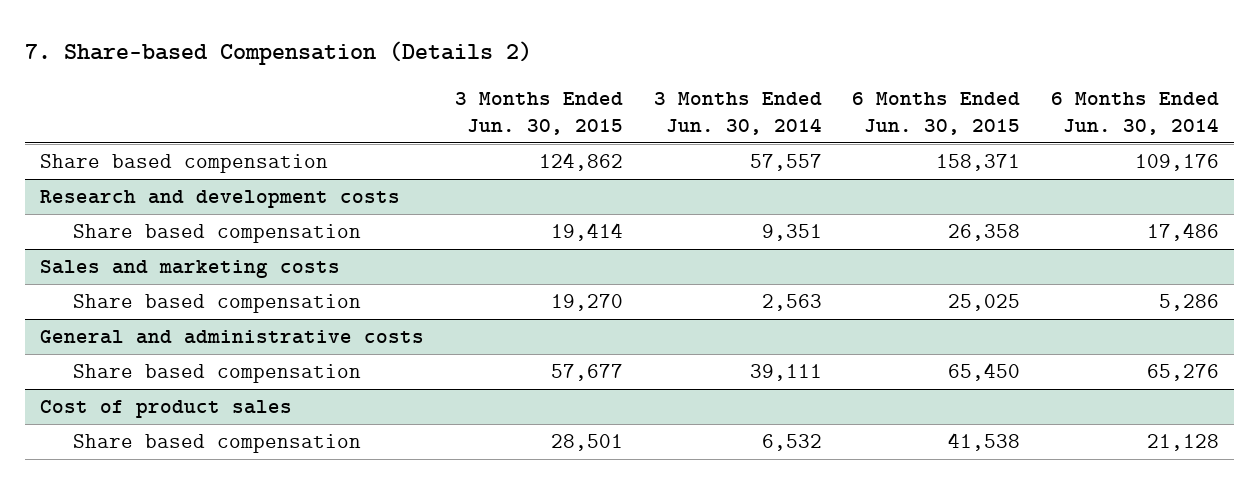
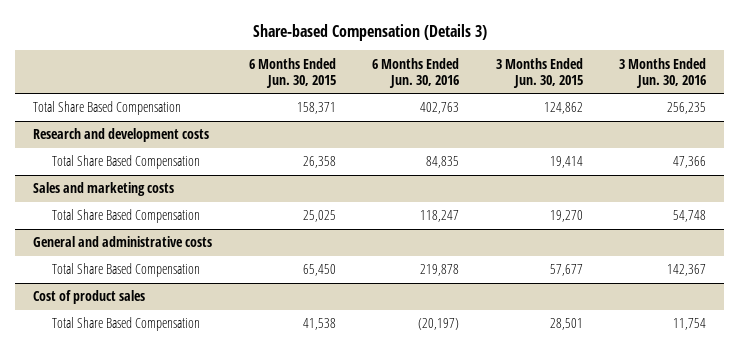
- 7. Share-based Compensation (Details 2)
+ Share-based Compensation (Details 3)
- | 3 Months Ended Jun. 30, 2015 | 3 Months Ended Jun. 30, 2014 | 6 Months Ended Jun. 30, 2015 | 6 Months Ended Jun. 30, 2014
+ | 6 Months Ended Jun. 30, 2015 | 6 Months Ended Jun. 30, 2016 | 3 Months Ended Jun. 30, 2015 | 3 Months Ended Jun. 30, 2016
- Share based compensation | 124,862 | 57,557 | 158,371 | 109,176
+ Total Share Based Compensation | 158,371 | 402,763 | 124,862 | 256,235
@ Research and development costs
- Share based compensation | 19,414 | 9,351 | 26,358 | 17,486
+ Total Share Based Compensation | 26,358 | 84,835 | 19,414 | 47,366
@ Sales and marketing costs
- Share based compensation | 19,270 | 2,563 | 25,025 | 5,286
+ Total Share Based Compensation | 25,025 | 118,247 | 19,270 | 54,748
@ General and administrative costs
- Share based compensation | 57,677 | 39,111 | 65,450 | 65,276
+ Total Share Based Compensation | 65,450 | 219,878 | 57,677 | 142,367
@ Cost of product sales
- Share based compensation | 28,501 | 6,532 | 41,538 | 21,128
+ Total Share Based Compensation | 41,538 | (20,197) | 28,501 | 11,754

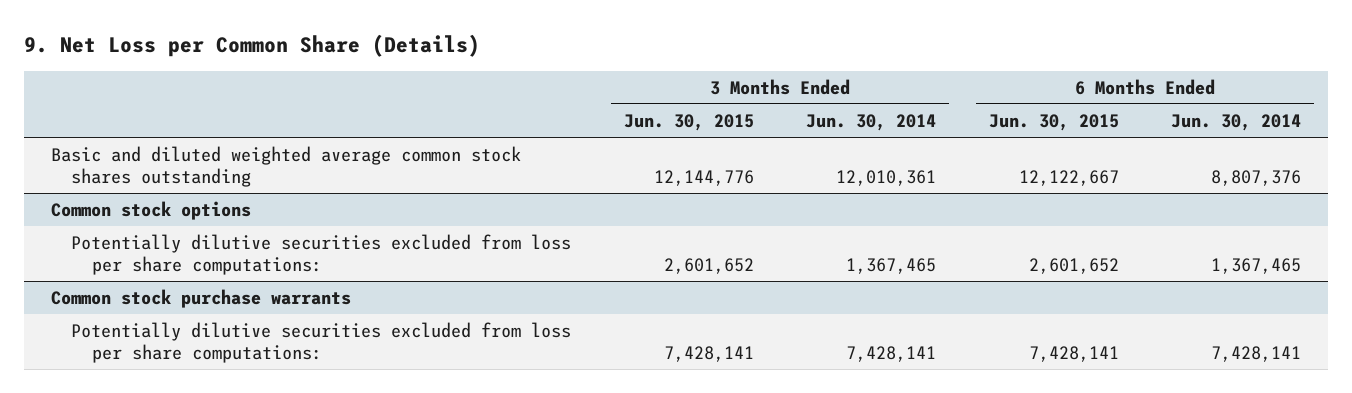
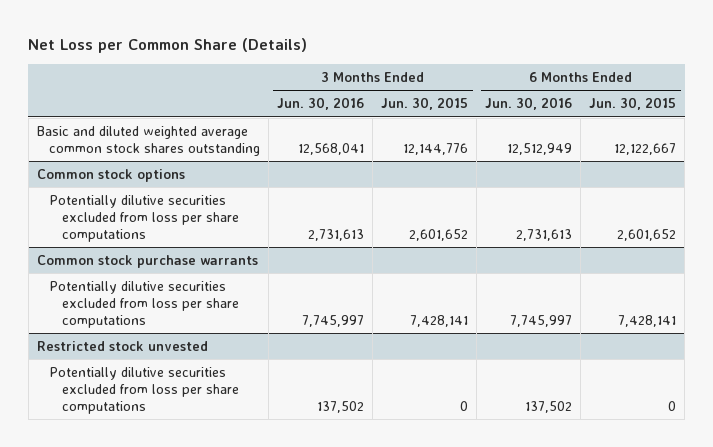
- 9. Net Loss per Common Share (Details)
+ Net Loss per Common Share (Details)
- | 3 Months Ended Jun. 30, 2015 | 3 Months Ended Jun. 30, 2014 | 6 Months Ended Jun. 30, 2015 | 6 Months Ended Jun. 30, 2014
+ | 3 Months Ended Jun. 30, 2016 | 3 Months Ended Jun. 30, 2015 | 6 Months Ended Jun. 30, 2016 | 6 Months Ended Jun. 30, 2015
@ Common stock options
- Potentially dilutive securities excluded from loss per share computations: | 2,601,652 | 1,367,465 | 2,601,652 | 1,367,465
+ Potentially dilutive securities excluded from loss per share computations | 2,731,613 | 2,601,652 | 2,731,613 | 2,601,652
@ Common stock purchase warrants
- Potentially dilutive securities excluded from loss per share computations: | 7,428,141 | 7,428,141 | 7,428,141 | 7,428,141
+ Potentially dilutive securities excluded from loss per share computations | 7,745,997 | 7,428,141 | 7,745,997 | 7,428,141
+ Restricted stock unvested
+ Potentially dilutive securities excluded from loss per share computations | 137,502 | 0 | 137,502 | 0

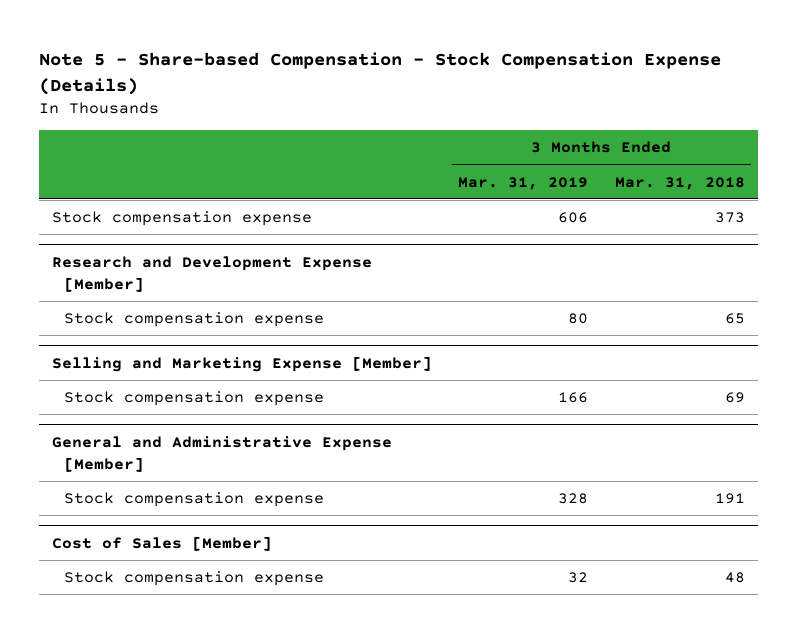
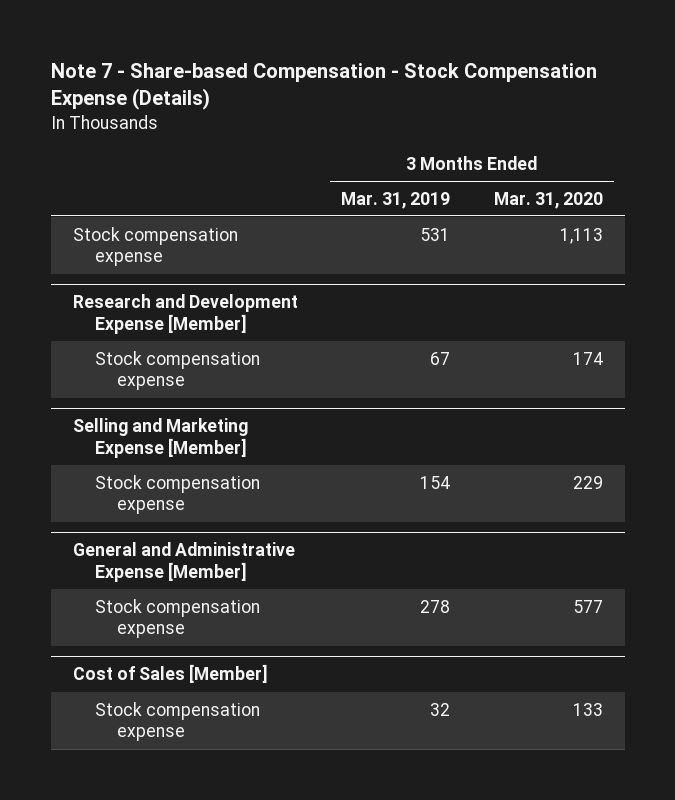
- Note 5 - Share-based Compensation - Stock Compensation Expense (Details)
+ Note 7 - Share-based Compensation - Stock Compensation Expense (Details)
- | 3 Months Ended Mar. 31, 2019 | 3 Months Ended Mar. 31, 2018
+ | 3 Months Ended Mar. 31, 2019 | 3 Months Ended Mar. 31, 2020
- Stock compensation expense | 606 | 373
+ Stock compensation expense | 531 | 1,113
@ Research and Development Expense [Member]
- Stock compensation expense | 80 | 65
+ Stock compensation expense | 67 | 174
@ Selling and Marketing Expense [Member]
- Stock compensation expense | 166 | 69
+ Stock compensation expense | 154 | 229
@ General and Administrative Expense [Member]
- Stock compensation expense | 328 | 191
+ Stock compensation expense | 278 | 577

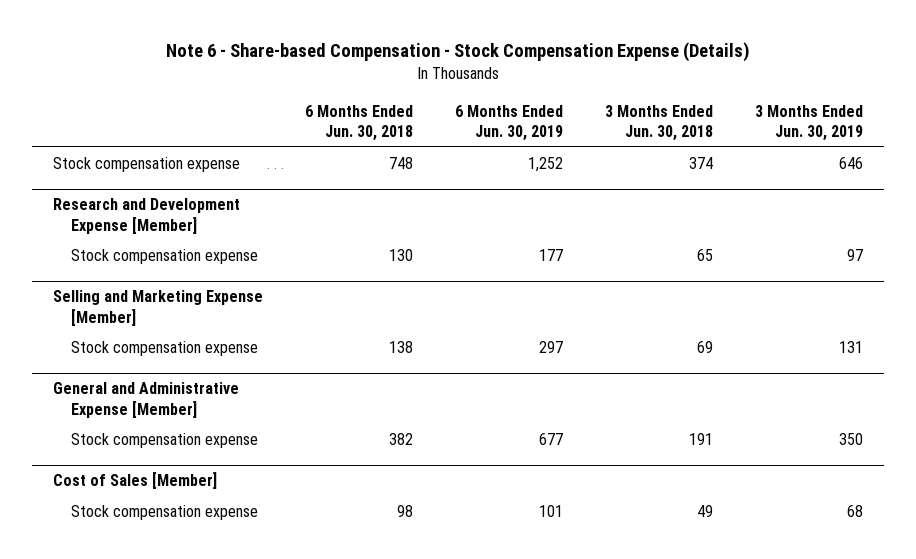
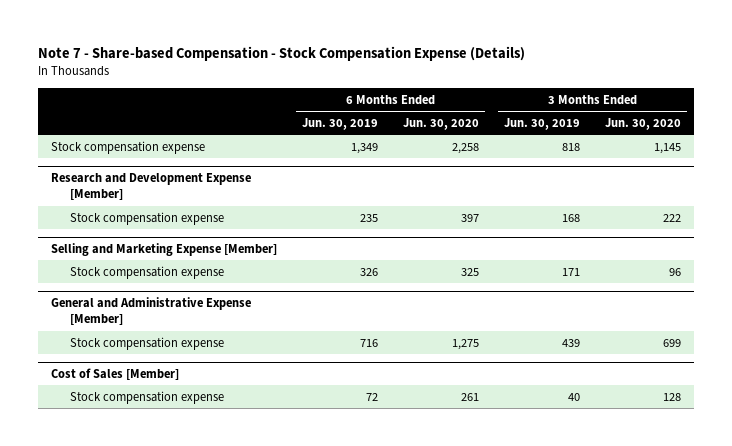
- Note 6 - Share-based Compensation - Stock Compensation Expense (Details)
+ Note 7 - Share-based Compensation - Stock Compensation Expense (Details)
- | 6 Months Ended Jun. 30, 2018 | 6 Months Ended Jun. 30, 2019 | 3 Months Ended Jun. 30, 2018 | 3 Months Ended Jun. 30, 2019
+ | 6 Months Ended Jun. 30, 2019 | 6 Months Ended Jun. 30, 2020 | 3 Months Ended Jun. 30, 2019 | 3 Months Ended Jun. 30, 2020
- Stock compensation expense | 748 | 1,252 | 374 | 646
+ Stock compensation expense | 1,349 | 2,258 | 818 | 1,145
@ Research and Development Expense [Member]
- Stock compensation expense | 130 | 177 | 65 | 97
+ Stock compensation expense | 235 | 397 | 168 | 222
@ Selling and Marketing Expense [Member]
- Stock compensation expense | 138 | 297 | 69 | 131
+ Stock compensation expense | 326 | 325 | 171 | 96
@ General and Administrative Expense [Member]
- Stock compensation expense | 382 | 677 | 191 | 350
+ Stock compensation expense | 716 | 1,275 | 439 | 699
@ Cost of Sales [Member]
- Stock compensation expense | 98 | 101 | 49 | 68
+ Stock compensation expense | 72 | 261 | 40 | 128

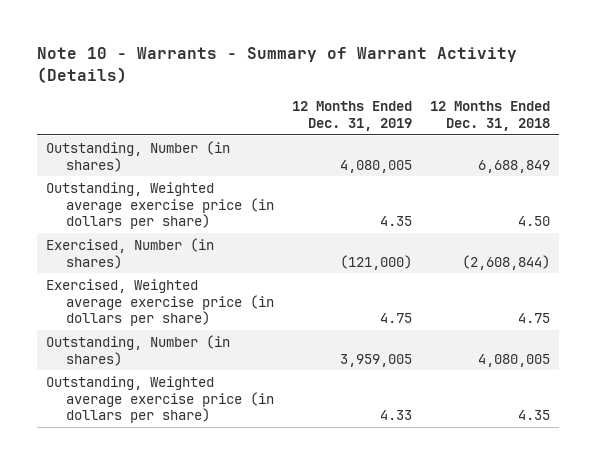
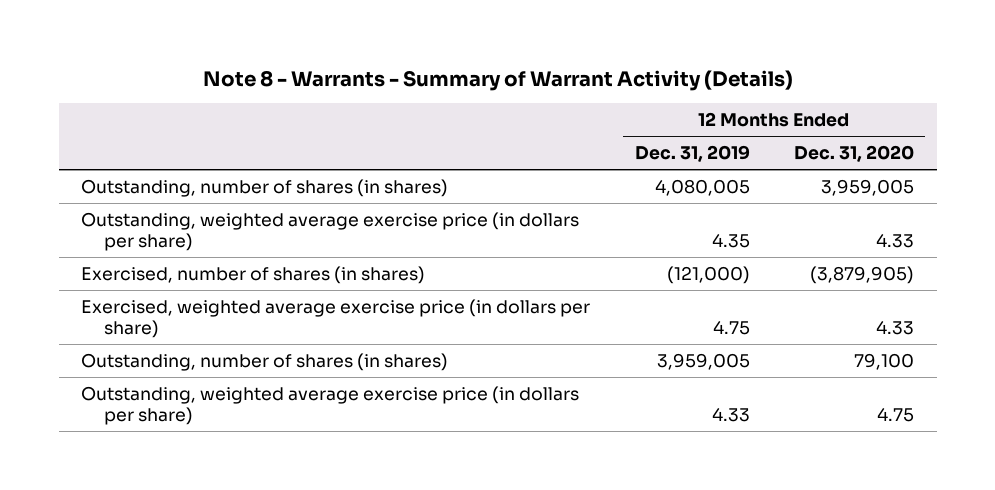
- Note 10 - Warrants - Summary of Warrant Activity (Details)
+ Note 8 - Warrants - Summary of Warrant Activity (Details)
- | 12 Months Ended Dec. 31, 2019 | 12 Months Ended Dec. 31, 2018
+ | 12 Months Ended Dec. 31, 2019 | 12 Months Ended Dec. 31, 2020
- Outstanding, Number (in shares) | 4,080,005 | 6,688,849
- Outstanding, Weighted average exercise price (in dollars per share) | 4.35 | 4.50
- Exercised, Number (in shares) | (121,000) | (2,608,844)
- Exercised, Weighted average exercise price (in dollars per share) | 4.75 | 4.75
- Outstanding, Number (in shares) | 3,959,005 | 4,080,005
- Outstanding, Weighted average exercise price (in dollars per share) | 4.33 | 4.35
+ Outstanding, number of shares (in shares) | 4,080,005 | 3,959,005
+ Outstanding, weighted average exercise price (in dollars per share) | 4.35 | 4.33
+ Exercised, number of shares (in shares) | (121,000) | (3,879,905)
+ Exercised, weighted average exercise price (in dollars per share) | 4.75 | 4.33
+ Outstanding, number of shares (in shares) | 3,959,005 | 79,100
+ Outstanding, weighted average exercise price (in dollars per share) | 4.33 | 4.75

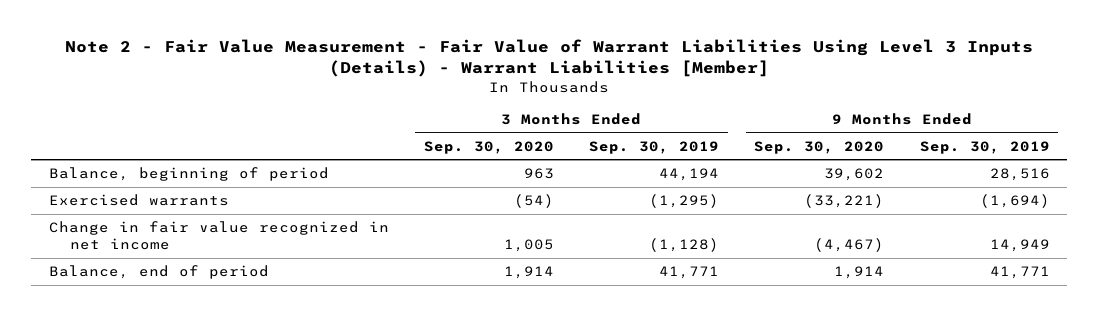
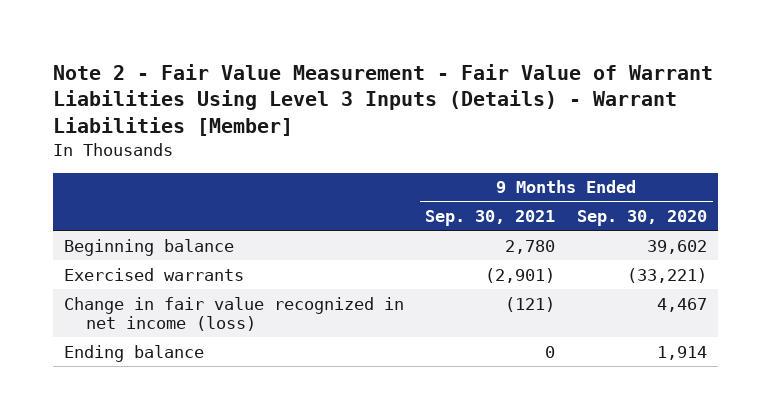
- | 3 Months Ended Sep. 30, 2020 | 3 Months Ended Sep. 30, 2019 | 9 Months Ended Sep. 30, 2020 | 9 Months Ended Sep. 30, 2019
+ | 9 Months Ended Sep. 30, 2021 | 9 Months Ended Sep. 30, 2020
- Balance, beginning of period | 963 | 44,194 | 39,602 | 28,516
+ Beginning balance | 2,780 | 39,602
- Change in fair value recognized in net income | 1,005 | (1,128) | (4,467) | 14,949
- Balance, end of period | 1,914 | 41,771 | 1,914 | 41,771
+ Change in fair value recognized in net income (loss) | (121) | 4,467
+ Ending balance | 0 | 1,914

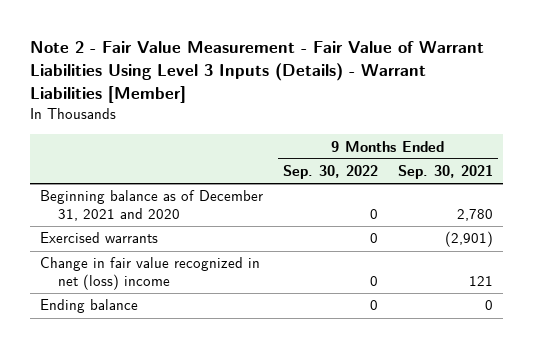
- | 9 Months Ended Sep. 30, 2021 | 9 Months Ended Sep. 30, 2020
+ | 9 Months Ended Sep. 30, 2022 | 9 Months Ended Sep. 30, 2021
- Beginning balance | 2,780 | 39,602
+ Beginning balance as of December 31, 2021 and 2020 | 0 | 2,780
- Change in fair value recognized in net income (loss) | (121) | 4,467
+ Change in fair value recognized in net (loss) income | 0 | 121

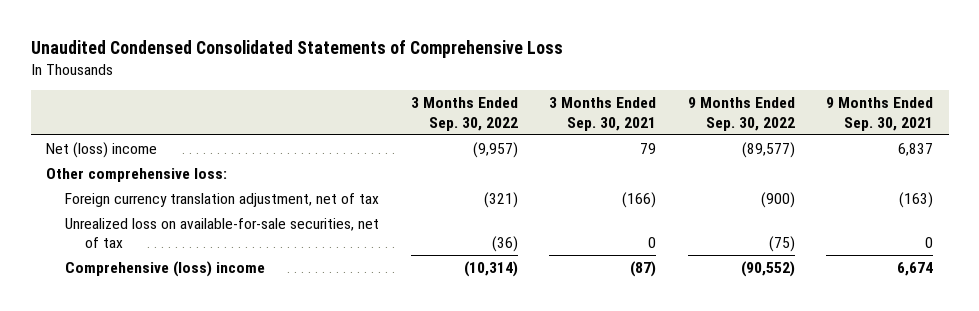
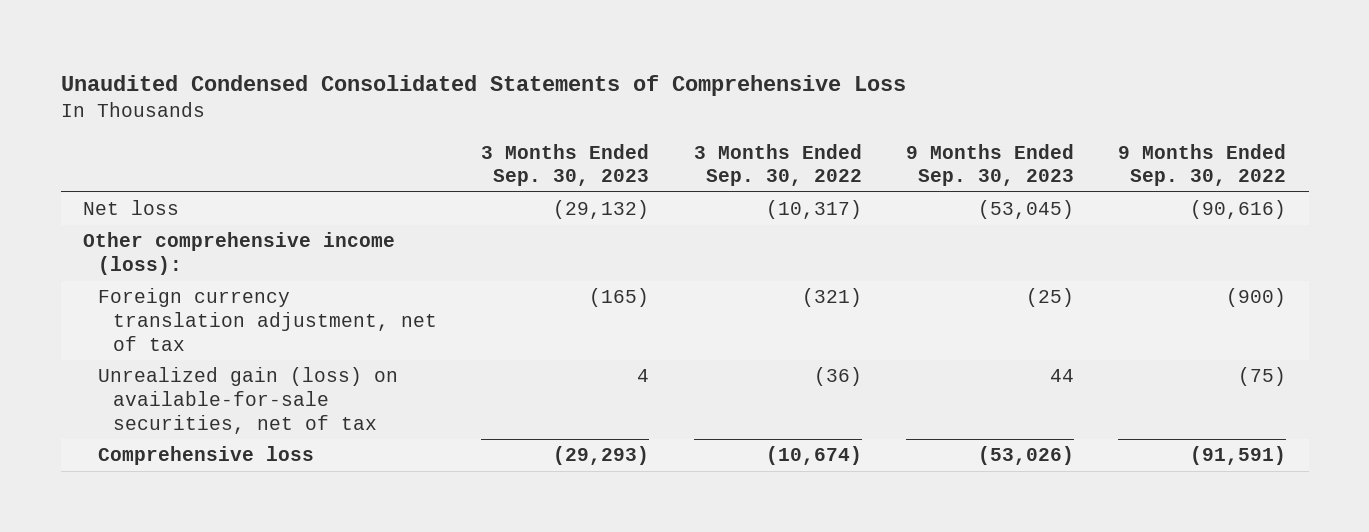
- | 3 Months Ended Sep. 30, 2022 | 3 Months Ended Sep. 30, 2021 | 9 Months Ended Sep. 30, 2022 | 9 Months Ended Sep. 30, 2021
+ | 3 Months Ended Sep. 30, 2023 | 3 Months Ended Sep. 30, 2022 | 9 Months Ended Sep. 30, 2023 | 9 Months Ended Sep. 30, 2022
- Net (loss) income | (9,957) | 79 | (89,577) | 6,837
- Other comprehensive loss:
+ Net loss | (29,132) | (10,317) | (53,045) | (90,616)
+ Other comprehensive income (loss):
- Unrealized loss on available-for-sale securities, net of tax | (36) | 0 | (75) | 0
- Comprehensive (loss) income | (10,314) | (87) | (90,552) | 6,674
+ Unrealized gain (loss) on available-for-sale securities, net of tax | 4 | (36) | 44 | (75)
+ Comprehensive loss | (29,293) | (10,674) | (53,026) | (91,591)

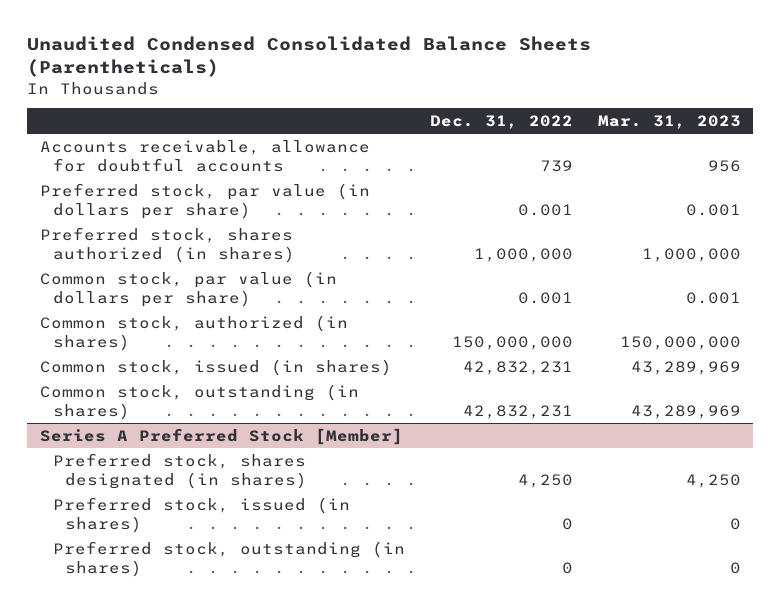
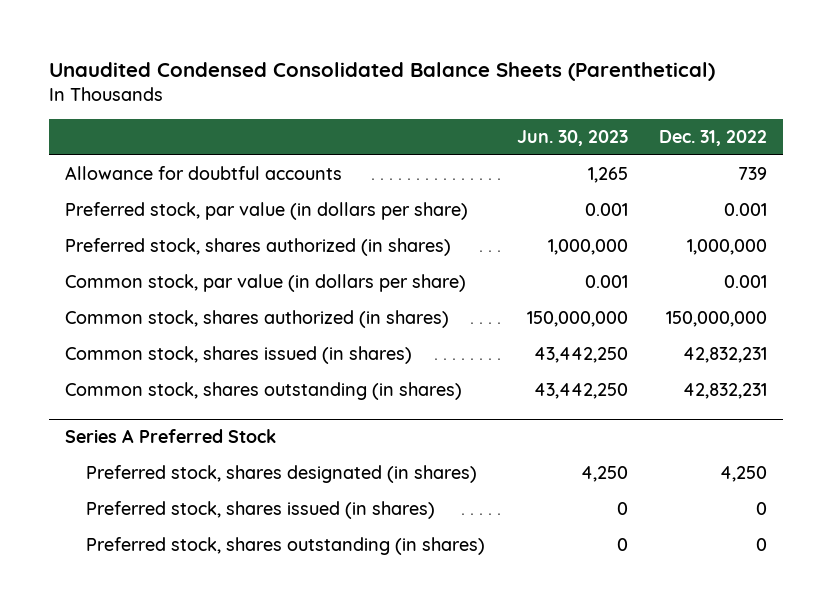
- Unaudited Condensed Consolidated Balance Sheets (Parentheticals)
+ Unaudited Condensed Consolidated Balance Sheets (Parenthetical)
- | Dec. 31, 2022 | Mar. 31, 2023
+ | Jun. 30, 2023 | Dec. 31, 2022
- Accounts receivable, allowance for doubtful accounts | 739 | 956
+ Allowance for doubtful accounts | 1,265 | 739
- Common stock, authorized (in shares) | 150,000,000 | 150,000,000
- Common stock, issued (in shares) | 42,832,231 | 43,289,969
- Common stock, outstanding (in shares) | 42,832,231 | 43,289,969
- Series A Preferred Stock [Member]
+ Common stock, shares authorized (in shares) | 150,000,000 | 150,000,000
+ Common stock, shares issued (in shares) | 43,442,250 | 42,832,231
+ Common stock, shares outstanding (in shares) | 43,442,250 | 42,832,231
+ Series A Preferred Stock
- Preferred stock, issued (in shares) | 0 | 0
- Preferred stock, outstanding (in shares) | 0 | 0
+ Preferred stock, shares issued (in shares) | 0 | 0
+ Preferred stock, shares outstanding (in shares) | 0 | 0

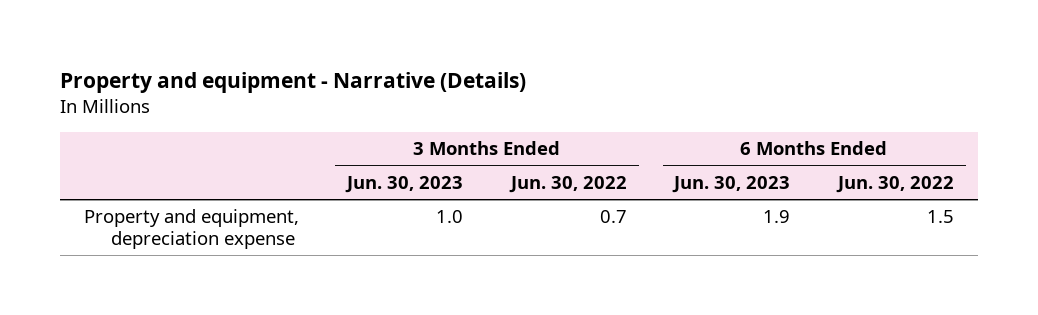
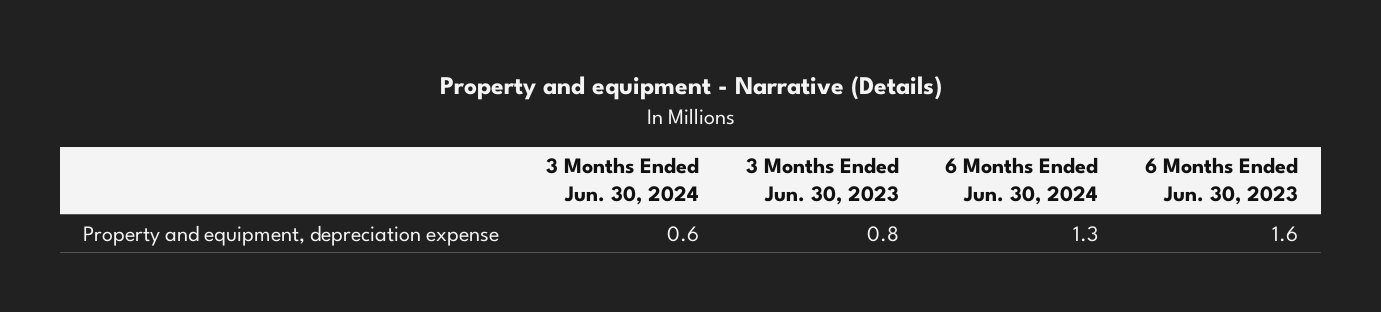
- | 3 Months Ended Jun. 30, 2023 | 3 Months Ended Jun. 30, 2022 | 6 Months Ended Jun. 30, 2023 | 6 Months Ended Jun. 30, 2022
+ | 3 Months Ended Jun. 30, 2024 | 3 Months Ended Jun. 30, 2023 | 6 Months Ended Jun. 30, 2024 | 6 Months Ended Jun. 30, 2023
- Property and equipment, depreciation expense | 1.0 | 0.7 | 1.9 | 1.5
+ Property and equipment, depreciation expense | 0.6 | 0.8 | 1.3 | 1.6

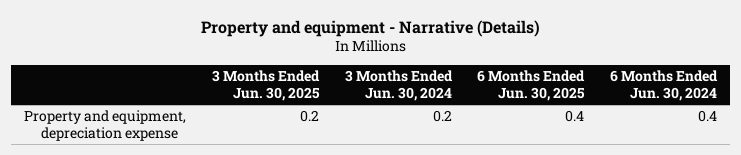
- | 3 Months Ended Jun. 30, 2024 | 3 Months Ended Jun. 30, 2023 | 6 Months Ended Jun. 30, 2024 | 6 Months Ended Jun. 30, 2023
+ | 3 Months Ended Jun. 30, 2025 | 3 Months Ended Jun. 30, 2024 | 6 Months Ended Jun. 30, 2025 | 6 Months Ended Jun. 30, 2024
- Property and equipment, depreciation expense | 0.6 | 0.8 | 1.3 | 1.6
+ Property and equipment, depreciation expense | 0.2 | 0.2 | 0.4 | 0.4

